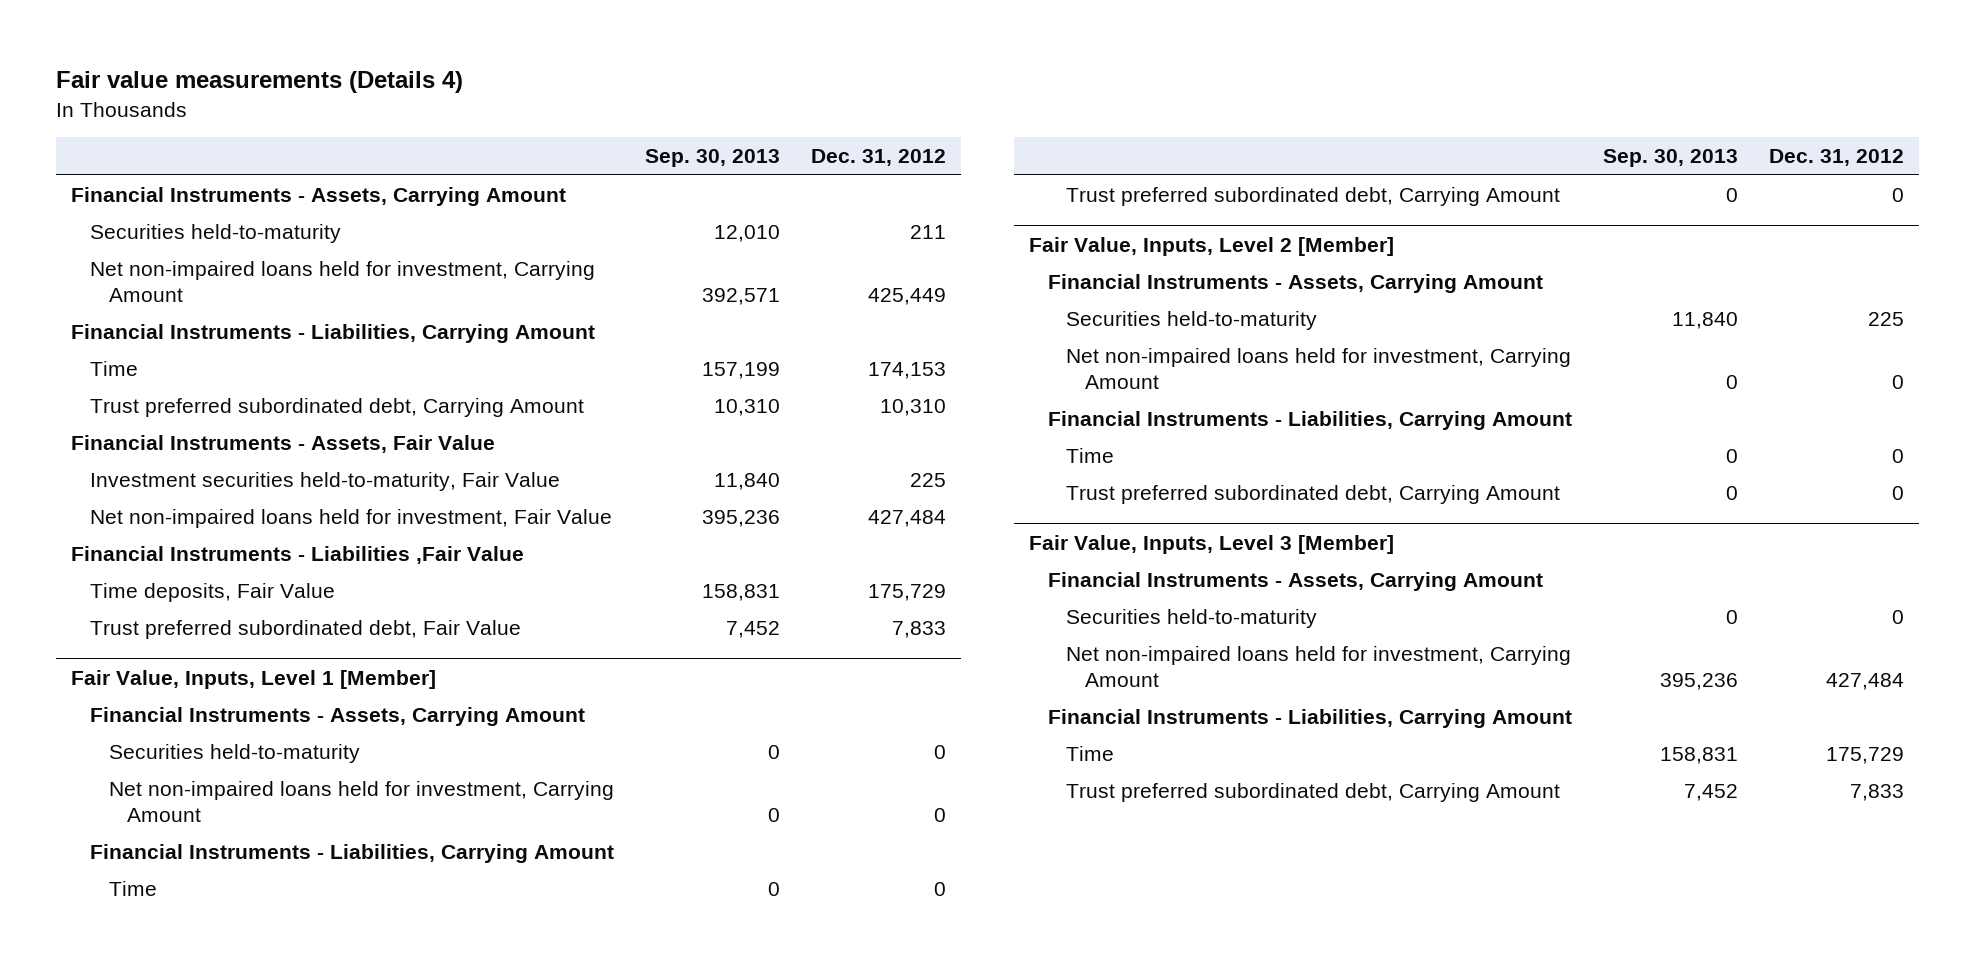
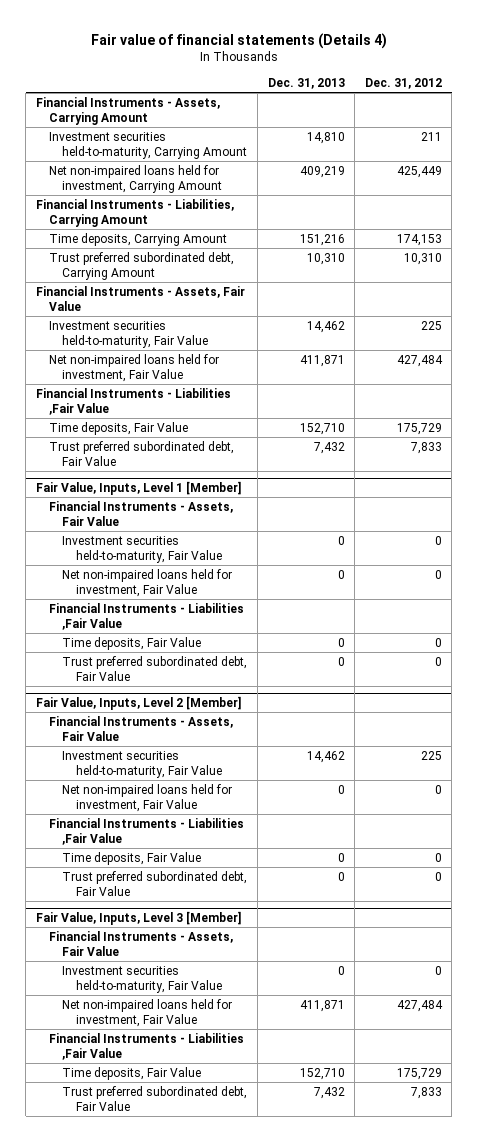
- Fair value measurements (Details 4)
+ Fair value of financial statements (Details 4)
- | Sep. 30, 2013 | Dec. 31, 2012
+ | Dec. 31, 2013 | Dec. 31, 2012
- Securities held-to-maturity | 12,010 | 211
+ Investment securities held-to-maturity, Carrying Amount | 14,810 | 211
- Time | 157,199 | 174,153
+ Time deposits, Carrying Amount | 151,216 | 174,153
@ Fair Value, Inputs, Level 1 [Member]
- Financial Instruments - Assets, Carrying Amount
- Securities held-to-maturity | 0 | 0
- Net non-impaired loans held for investment, Carrying Amount | 0 | 0
- Financial Instruments - Liabilities, Carrying Amount
- Time | 0 | 0
- Trust preferred subordinated debt, Carrying Amount | 0 | 0
+ Financial Instruments - Assets, Fair Value
+ Investment securities held-to-maturity, Fair Value | 0 | 0
+ Net non-impaired loans held for investment, Fair Value | 0 | 0
+ Financial Instruments - Liabilities ,Fair Value
+ Time deposits, Fair Value | 0 | 0
+ Trust preferred subordinated debt, Fair Value | 0 | 0
@ Fair Value, Inputs, Level 2 [Member]
- Financial Instruments - Assets, Carrying Amount
- Securities held-to-maturity | 11,840 | 225
- Net non-impaired loans held for investment, Carrying Amount | 0 | 0
- Financial Instruments - Liabilities, Carrying Amount
- Time | 0 | 0
- Trust preferred subordinated debt, Carrying Amount | 0 | 0
+ Financial Instruments - Assets, Fair Value
+ Investment securities held-to-maturity, Fair Value | 14,462 | 225
+ Net non-impaired loans held for investment, Fair Value | 0 | 0
+ Financial Instruments - Liabilities ,Fair Value
+ Time deposits, Fair Value | 0 | 0
+ Trust preferred subordinated debt, Fair Value | 0 | 0
@ Fair Value, Inputs, Level 3 [Member]
- Financial Instruments - Assets, Carrying Amount
- Securities held-to-maturity | 0 | 0
- Net non-impaired loans held for investment, Carrying Amount | 395,236 | 427,484
- Financial Instruments - Liabilities, Carrying Amount
- Time | 158,831 | 175,729
- Trust preferred subordinated debt, Carrying Amount | 7,452 | 7,833
+ Financial Instruments - Assets, Fair Value
+ Investment securities held-to-maturity, Fair Value | 0 | 0
+ Net non-impaired loans held for investment, Fair Value | 411,871 | 427,484
+ Financial Instruments - Liabilities ,Fair Value
+ Time deposits, Fair Value | 152,710 | 175,729
+ Trust preferred subordinated debt, Fair Value | 7,432 | 7,833

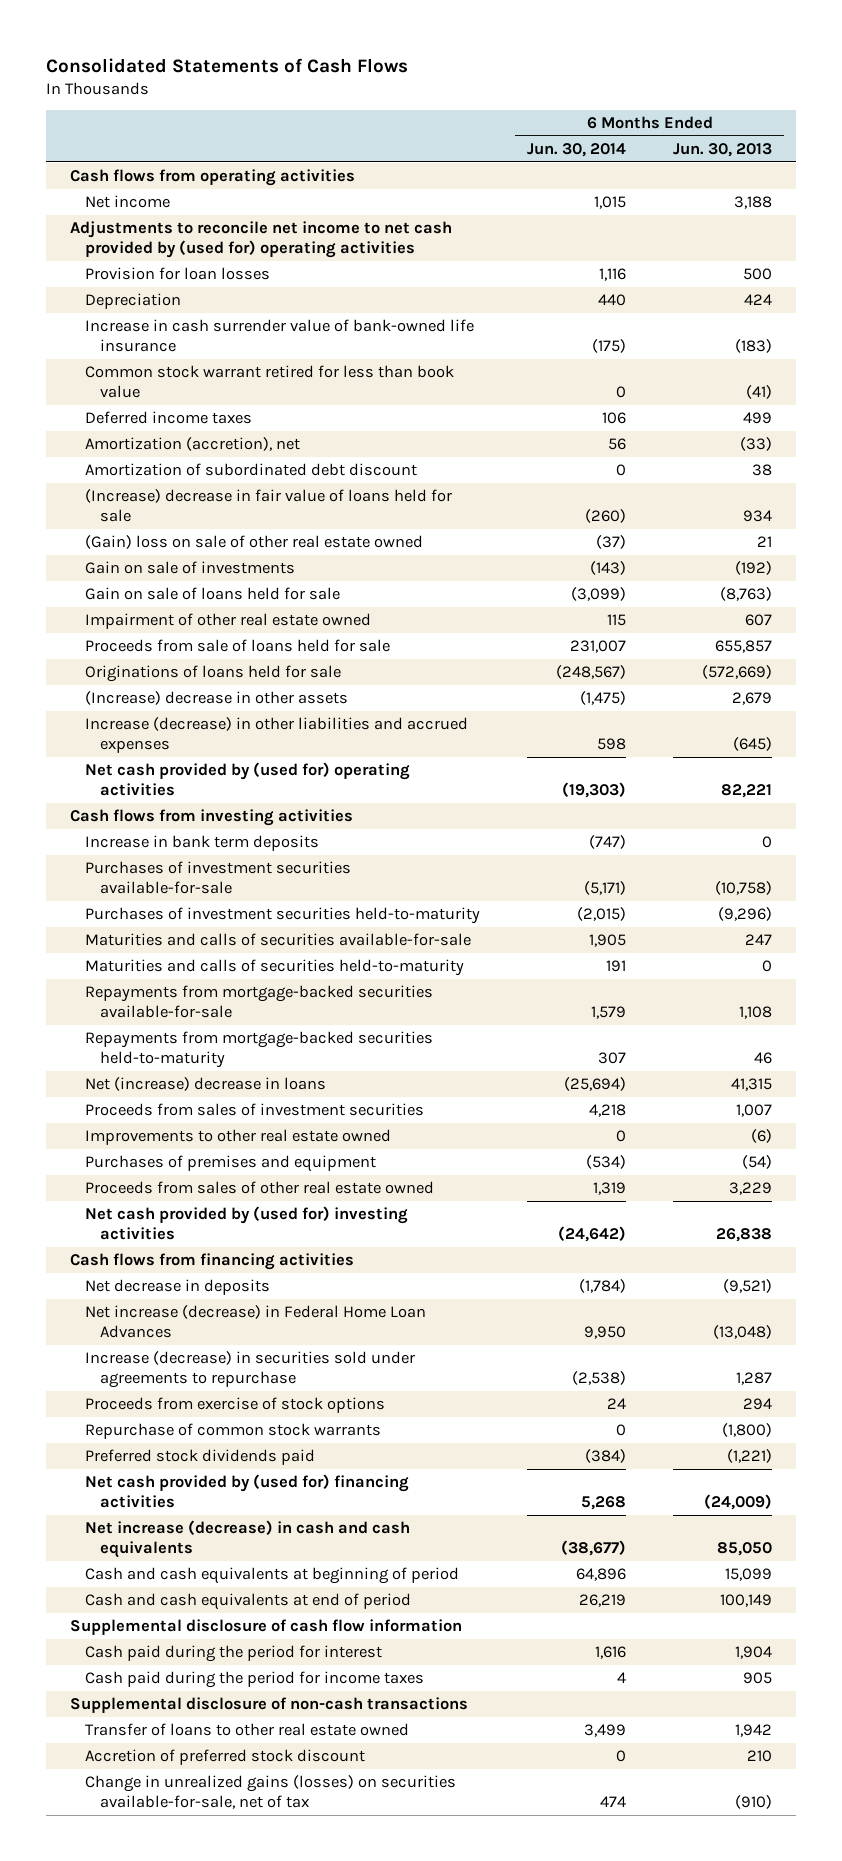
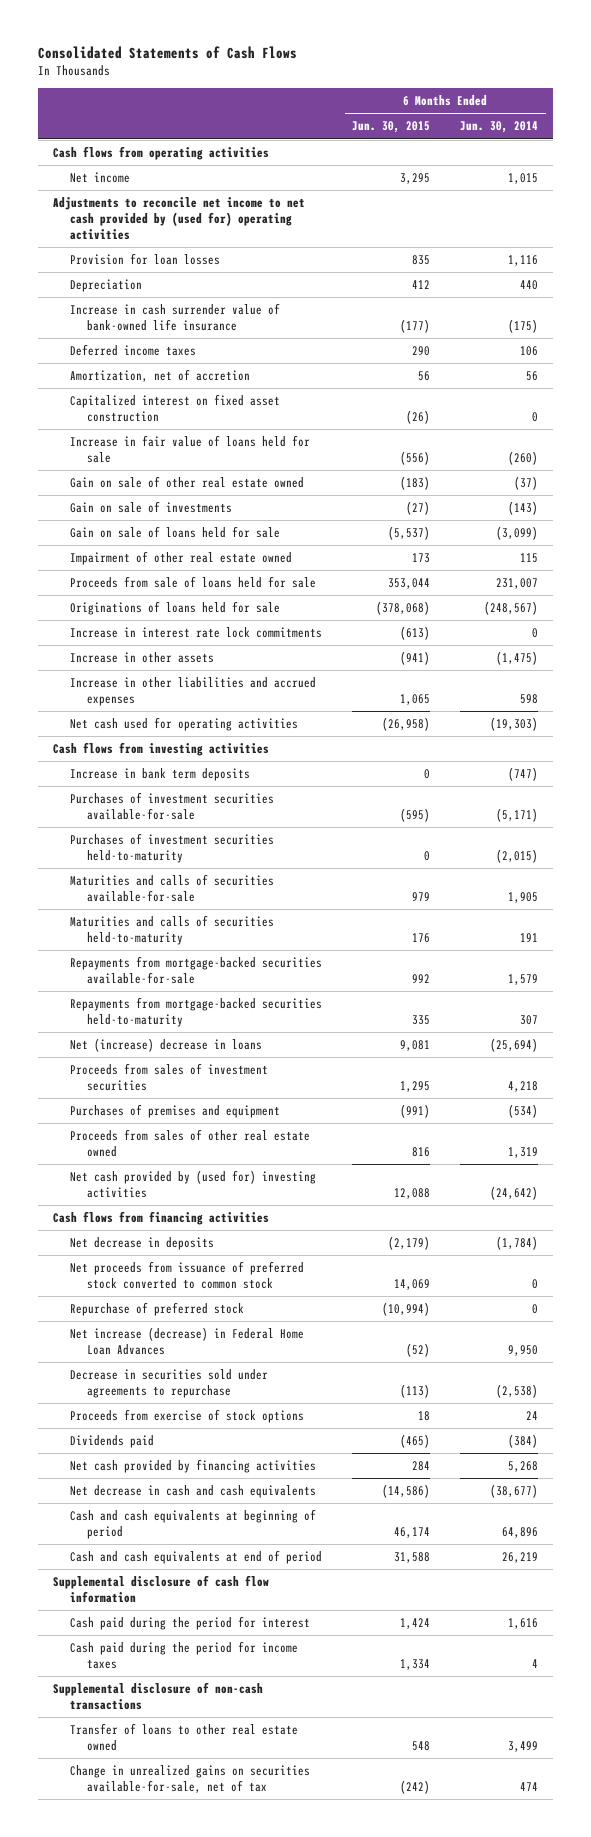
- | 6 Months Ended Jun. 30, 2014 | 6 Months Ended Jun. 30, 2013
+ | 6 Months Ended Jun. 30, 2015 | 6 Months Ended Jun. 30, 2014
- Common stock warrant retired for less than book value | 0 | (41)
- Amortization (accretion), net | 56 | (33)
- Amortization of subordinated debt discount | 0 | 38
- (Increase) decrease in fair value of loans held for sale | (260) | 934
- (Gain) loss on sale of other real estate owned | (37) | 21
+ Amortization, net of accretion | 56 | 56
+ Capitalized interest on fixed asset construction | (26) | 0
+ Increase in fair value of loans held for sale | (556) | (260)
+ Gain on sale of other real estate owned | (183) | (37)
- (Increase) decrease in other assets | (1,475) | 2,679
- Increase (decrease) in other liabilities and accrued expenses | 598 | (645)
- Net cash provided by (used for) operating activities | (19,303) | 82,221
+ Increase in interest rate lock commitments | (613) | 0
+ Increase in other assets | (941) | (1,475)
+ Increase in other liabilities and accrued expenses | 1,065 | 598
+ Net cash used for operating activities | (26,958) | (19,303)
- Improvements to other real estate owned | 0 | (6)
+ Net proceeds from issuance of preferred stock converted to common stock | 14,069 | 0
+ Repurchase of preferred stock | (10,994) | 0
- Increase (decrease) in securities sold under agreements to repurchase | (2,538) | 1,287
+ Decrease in securities sold under agreements to repurchase | (113) | (2,538)
- Repurchase of common stock warrants | 0 | (1,800)
- Preferred stock dividends paid | (384) | (1,221)
- Net cash provided by (used for) financing activities | 5,268 | (24,009)
- Net increase (decrease) in cash and cash equivalents | (38,677) | 85,050
+ Dividends paid | (465) | (384)
+ Net cash provided by financing activities | 284 | 5,268
+ Net decrease in cash and cash equivalents | (14,586) | (38,677)
- Accretion of preferred stock discount | 0 | 210
- Change in unrealized gains (losses) on securities available-for-sale, net of tax | 474 | (910)
+ Change in unrealized gains on securities available-for-sale, net of tax | (242) | 474

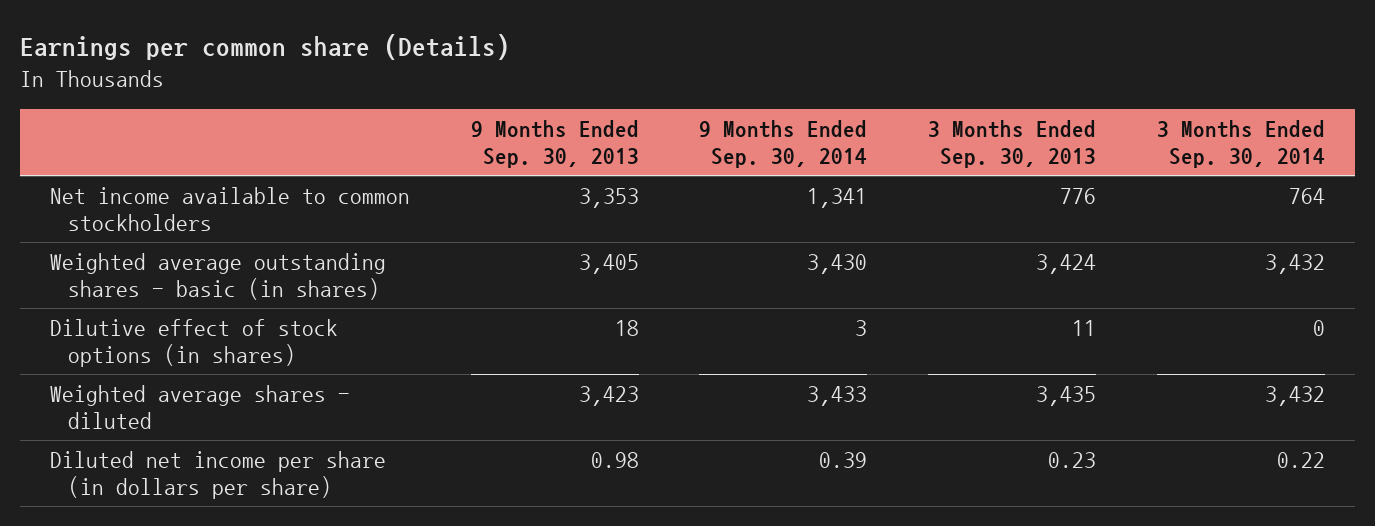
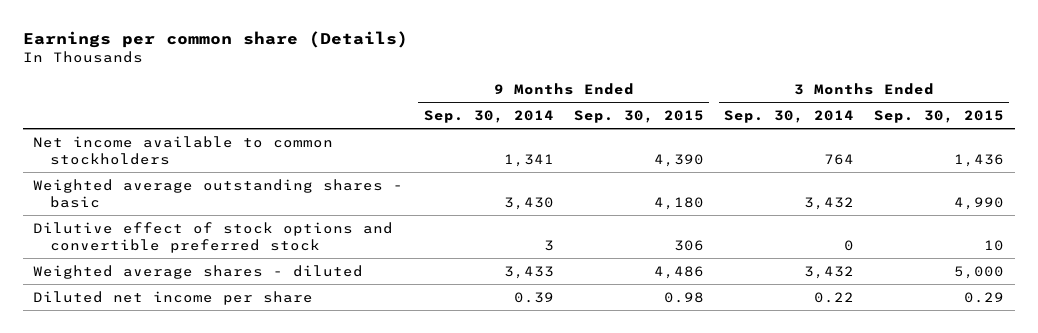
- | 9 Months Ended Sep. 30, 2013 | 9 Months Ended Sep. 30, 2014 | 3 Months Ended Sep. 30, 2013 | 3 Months Ended Sep. 30, 2014
+ | 9 Months Ended Sep. 30, 2014 | 9 Months Ended Sep. 30, 2015 | 3 Months Ended Sep. 30, 2014 | 3 Months Ended Sep. 30, 2015
- Weighted average outstanding shares - basic (in shares) | 3,405 | 3,430 | 3,424 | 3,432
- Dilutive effect of stock options (in shares) | 18 | 3 | 11 | 0
+ Weighted average outstanding shares - basic | 3,430 | 4,180 | 3,432 | 4,990
+ Dilutive effect of stock options and convertible preferred stock | 3 | 306 | 0 | 10
- Diluted net income per share (in dollars per share) | 0.98 | 0.39 | 0.23 | 0.22
+ Diluted net income per share | 0.39 | 0.98 | 0.22 | 0.29

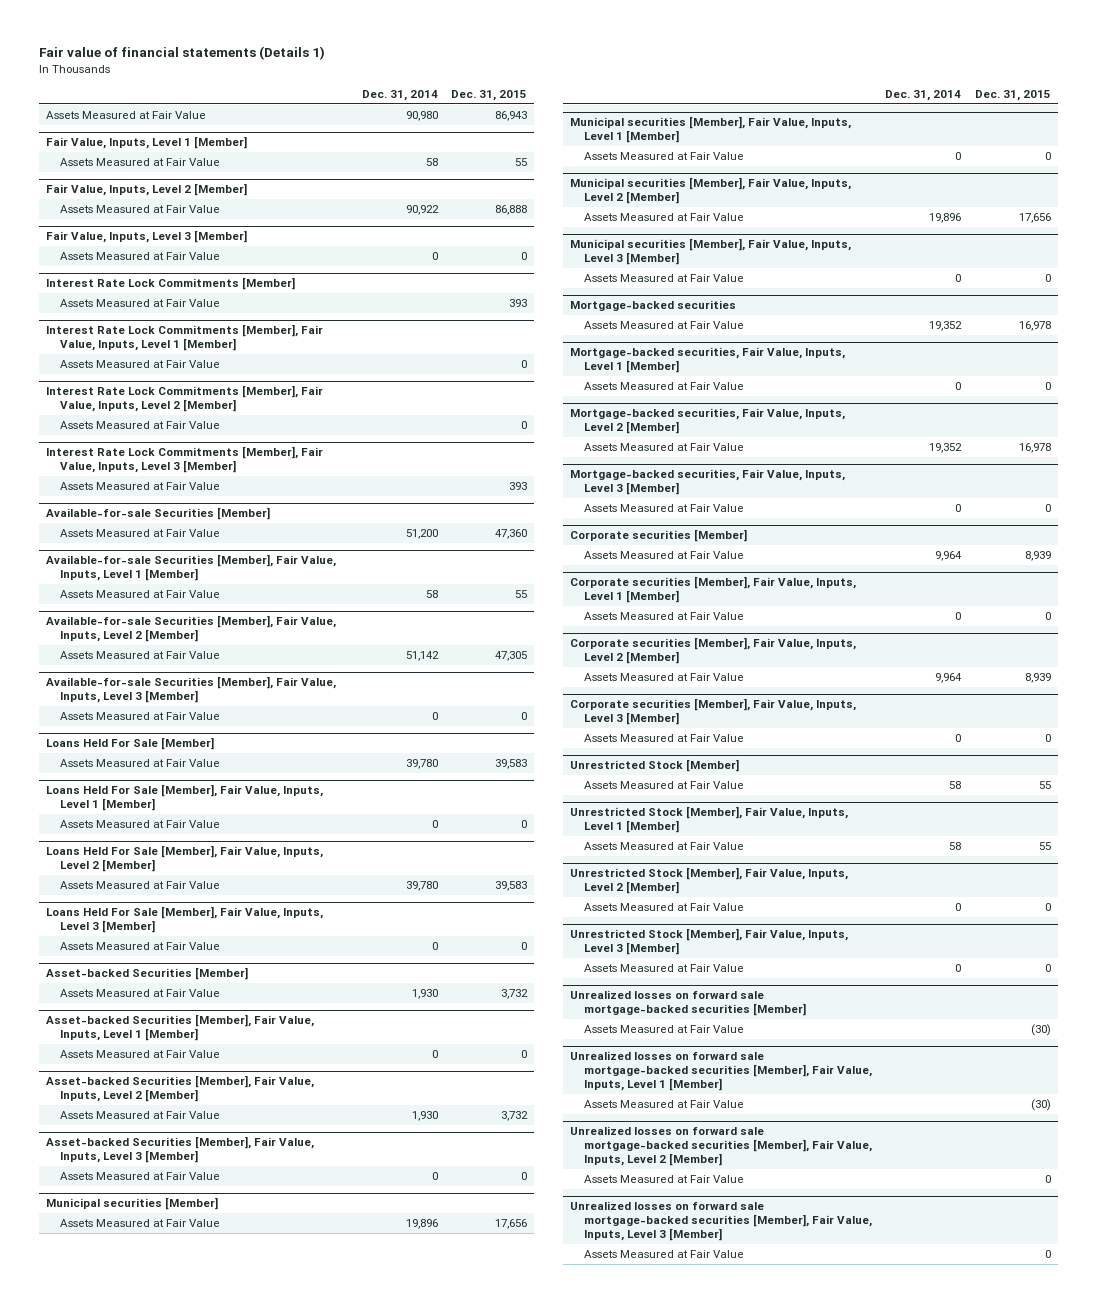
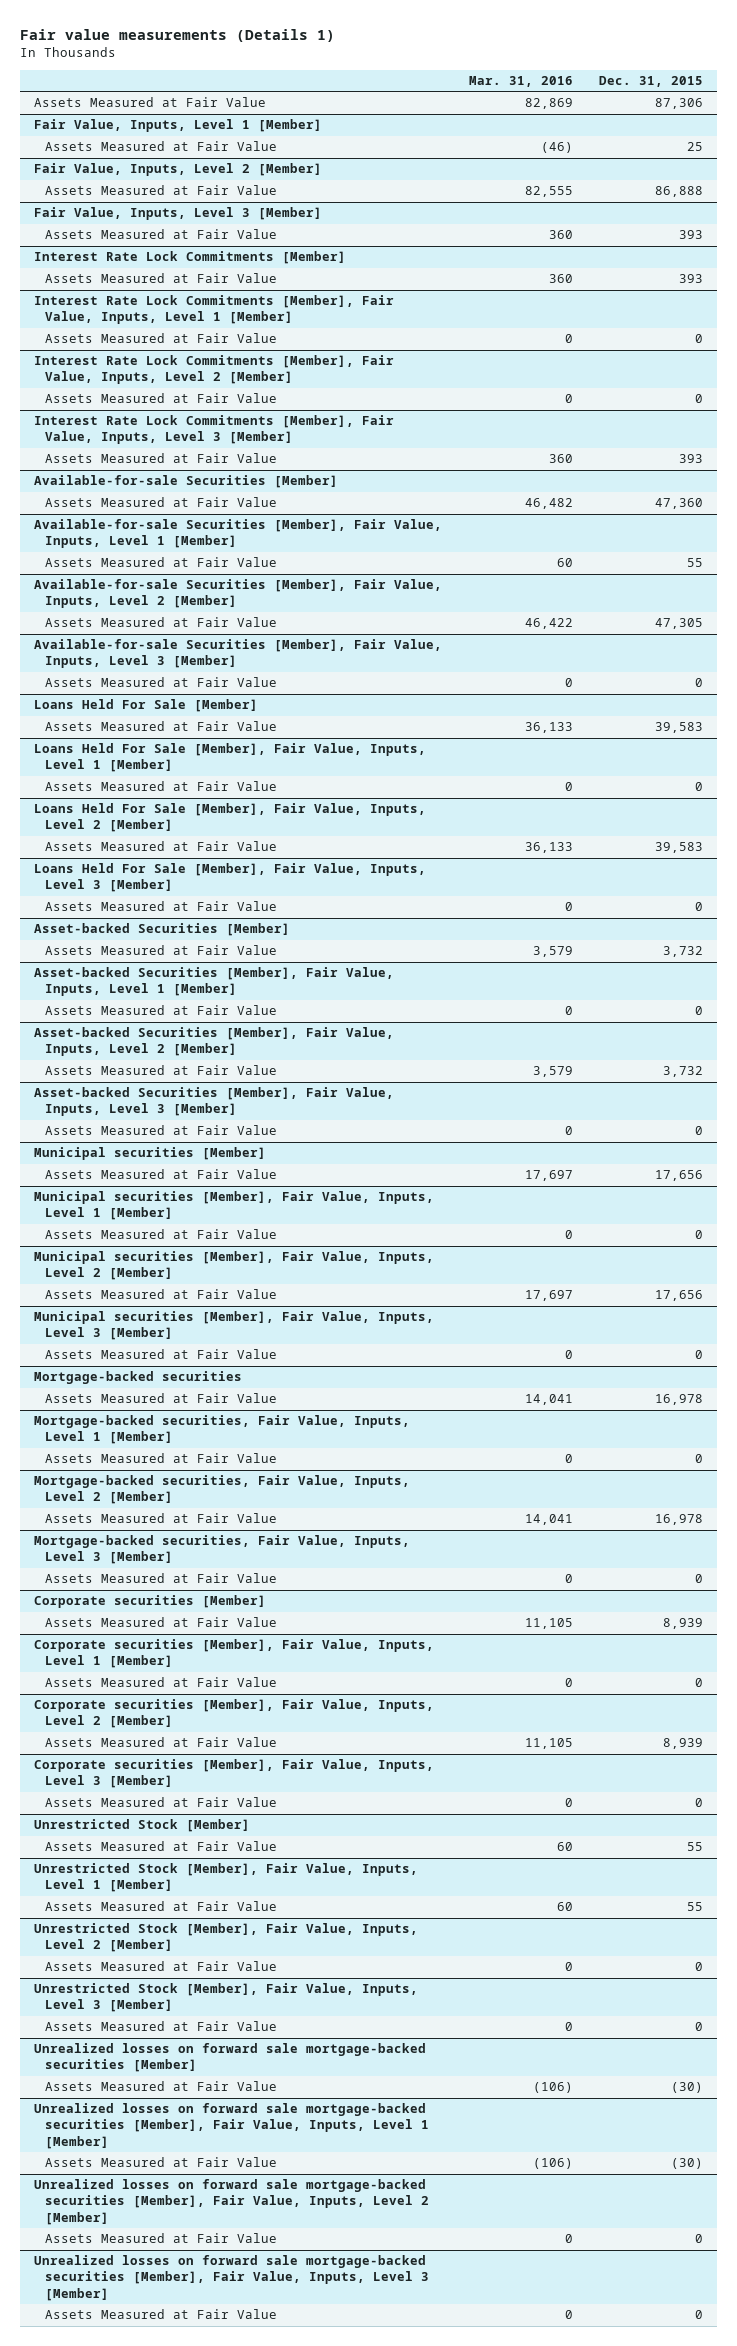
- Fair value of financial statements (Details 1)
+ Fair value measurements (Details 1)
- | Dec. 31, 2014 | Dec. 31, 2015
+ | Mar. 31, 2016 | Dec. 31, 2015
- Assets Measured at Fair Value | 90,980 | 86,943
+ Assets Measured at Fair Value | 82,869 | 87,306
@ Fair Value, Inputs, Level 1 [Member]
- Assets Measured at Fair Value | 58 | 55
+ Assets Measured at Fair Value | (46) | 25
@ Fair Value, Inputs, Level 3 [Member]
- Assets Measured at Fair Value | 0 | 0
+ Assets Measured at Fair Value | 360 | 393

